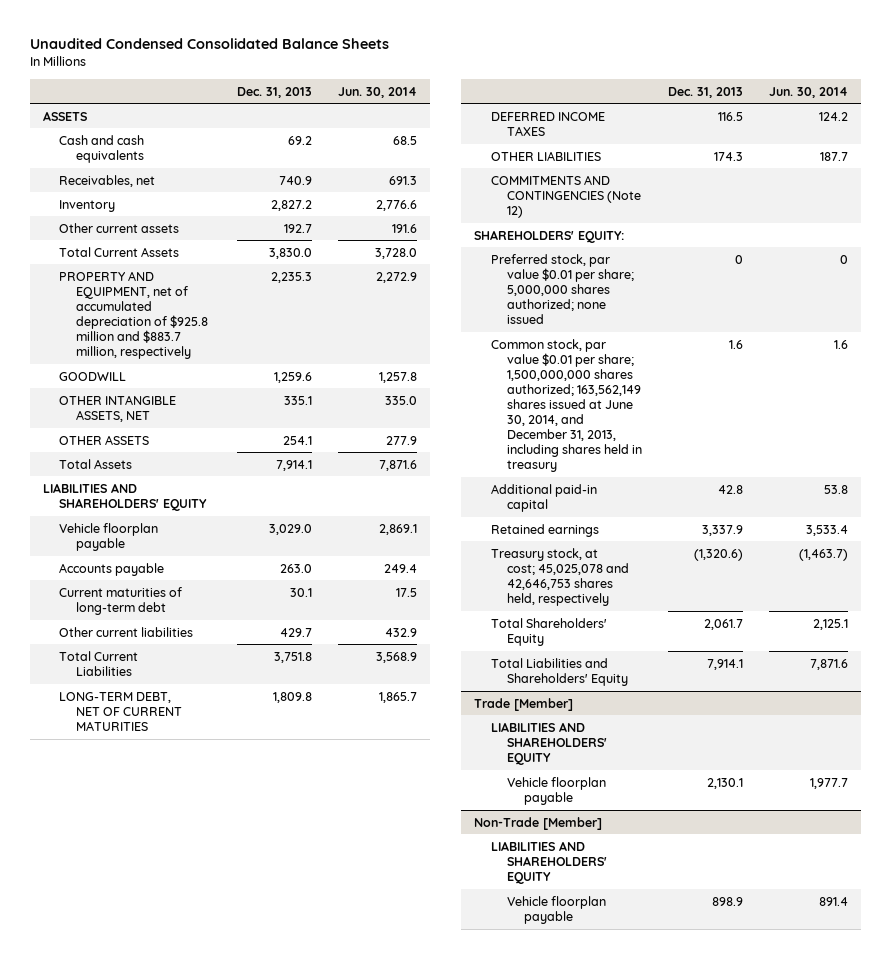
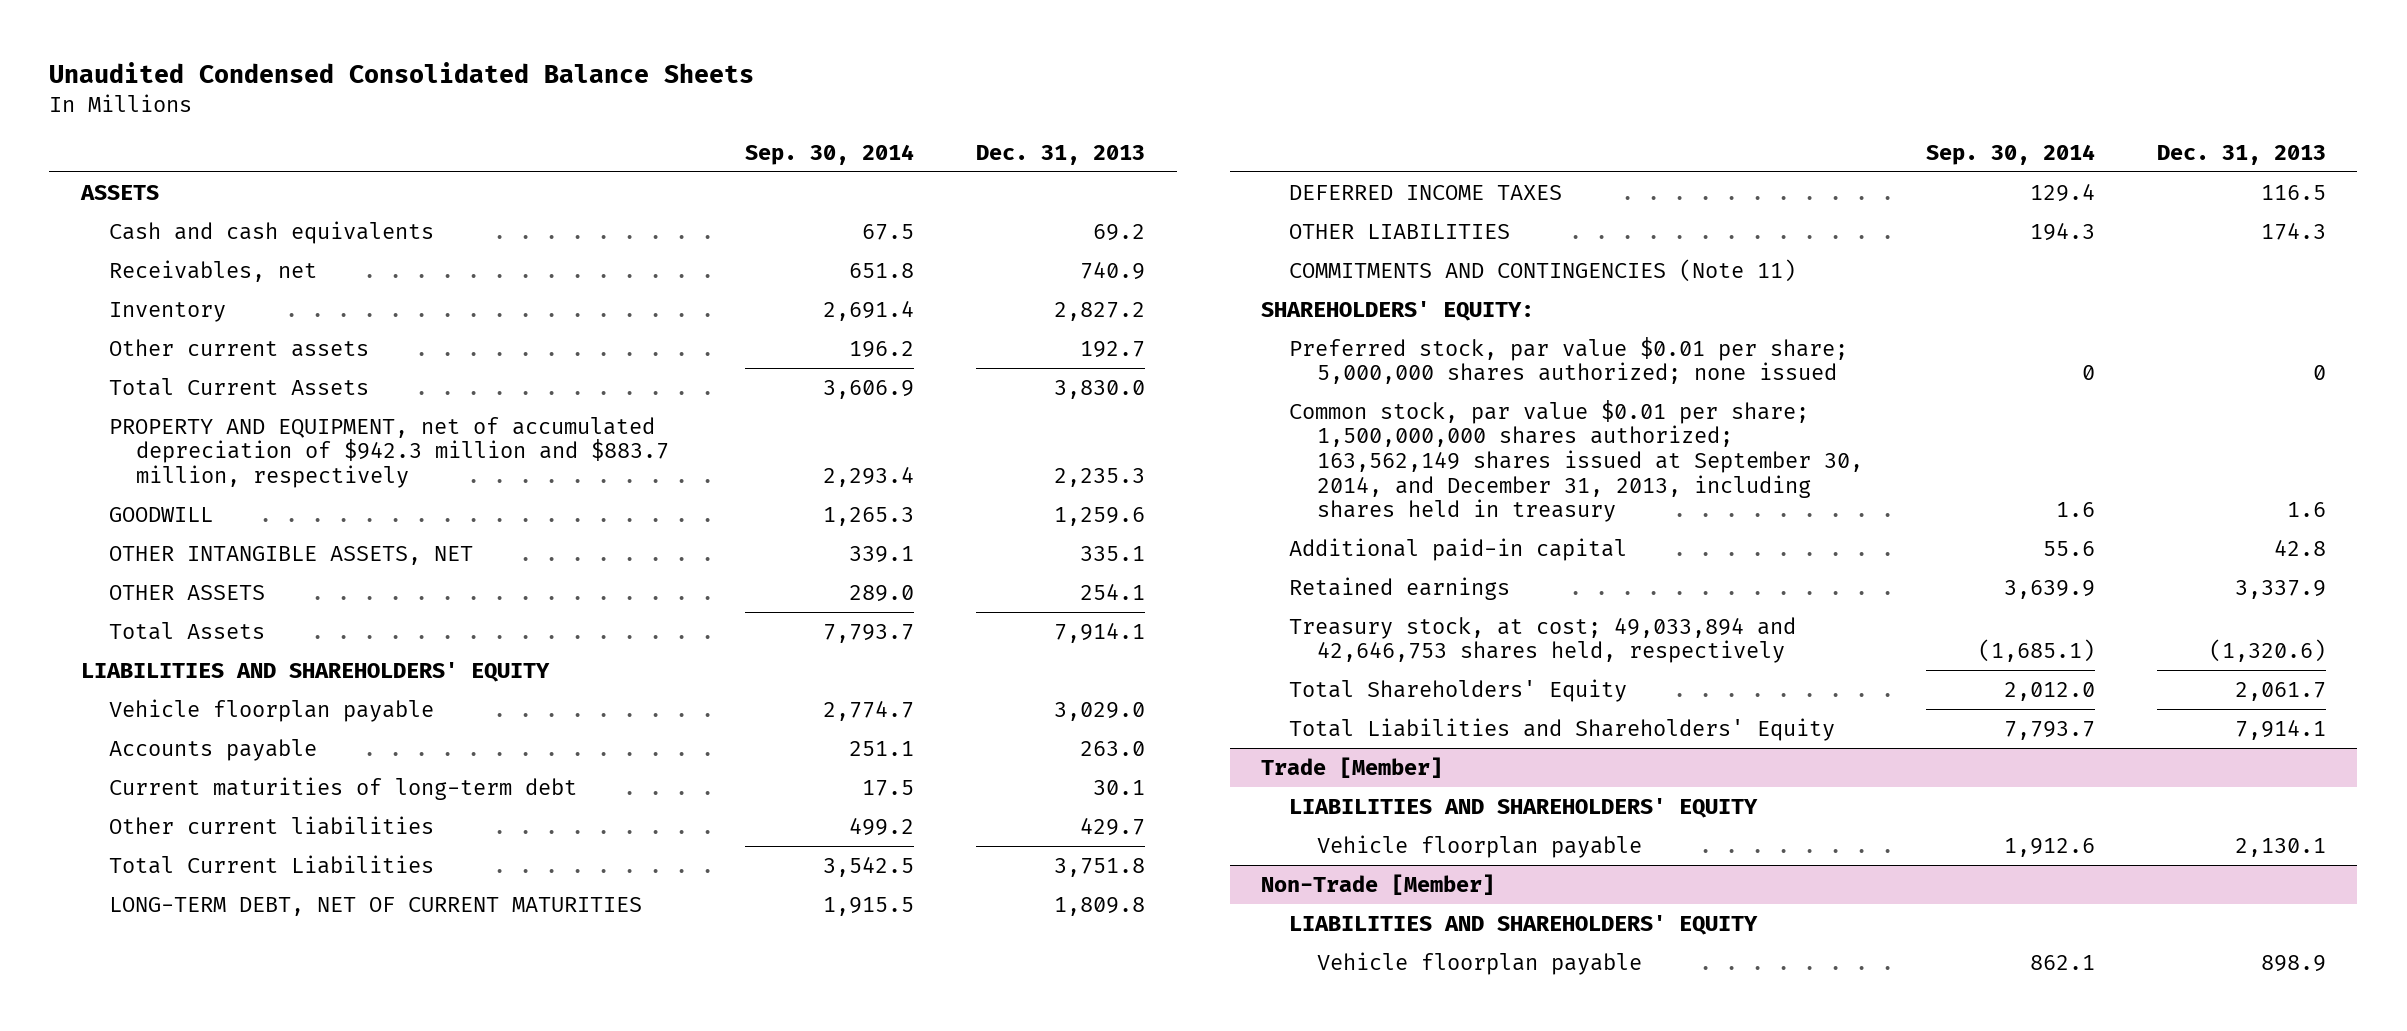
- | Dec. 31, 2013 | Jun. 30, 2014
+ | Sep. 30, 2014 | Dec. 31, 2013
- PROPERTY AND EQUIPMENT, net of accumulated depreciation of $925.8 million and $883.7 million, respectively | 2,235.3 | 2,272.9
+ PROPERTY AND EQUIPMENT, net of accumulated depreciation of $942.3 million and $883.7 million, respectively | 2,293.4 | 2,235.3
- COMMITMENTS AND CONTINGENCIES (Note 12)
+ COMMITMENTS AND CONTINGENCIES (Note 11)
- Common stock, par value $0.01 per share; 1,500,000,000 shares authorized; 163,562,149 shares issued at June 30, 2014, and December 31, 2013, including shares held in treasury | 1.6 | 1.6
+ Common stock, par value $0.01 per share; 1,500,000,000 shares authorized; 163,562,149 shares issued at September 30, 2014, and December 31, 2013, including shares held in treasury | 1.6 | 1.6
- Treasury stock, at cost; 45,025,078 and 42,646,753 shares held, respectively | (1,320.6) | (1,463.7)
+ Treasury stock, at cost; 49,033,894 and 42,646,753 shares held, respectively | (1,685.1) | (1,320.6)

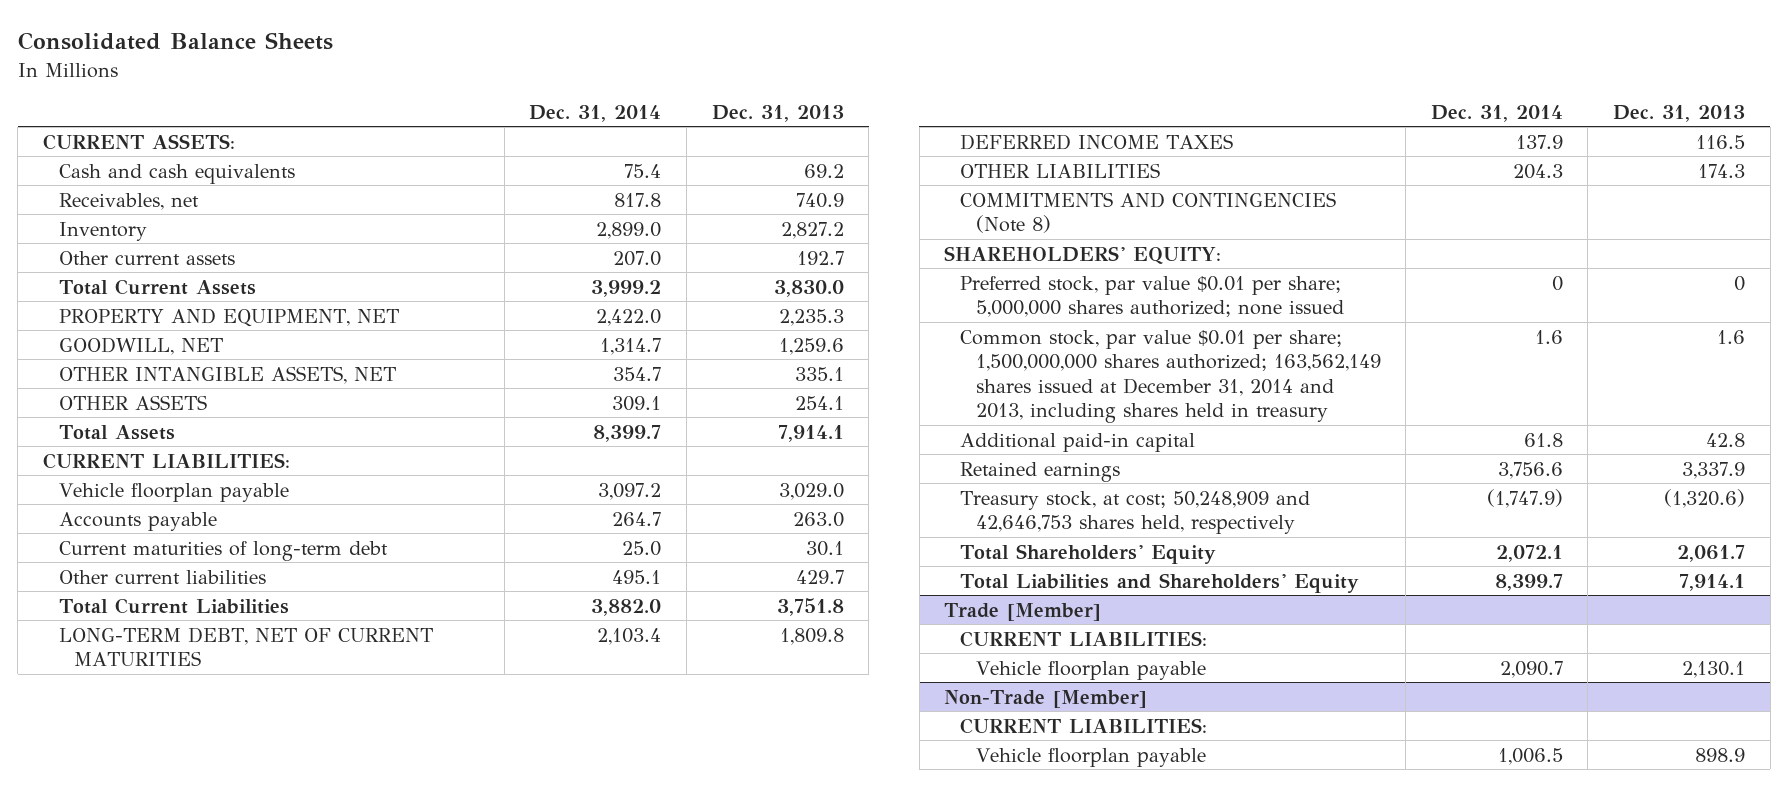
- Unaudited Condensed Consolidated Balance Sheets
+ Consolidated Balance Sheets
- | Sep. 30, 2014 | Dec. 31, 2013
+ | Dec. 31, 2014 | Dec. 31, 2013
- ASSETS
+ CURRENT ASSETS:
- PROPERTY AND EQUIPMENT, net of accumulated depreciation of $942.3 million and $883.7 million, respectively | 2,293.4 | 2,235.3
- GOODWILL | 1,265.3 | 1,259.6
+ PROPERTY AND EQUIPMENT, NET | 2,422.0 | 2,235.3
+ GOODWILL, NET | 1,314.7 | 1,259.6
- LIABILITIES AND SHAREHOLDERS' EQUITY
+ CURRENT LIABILITIES:
- COMMITMENTS AND CONTINGENCIES (Note 11)
+ COMMITMENTS AND CONTINGENCIES (Note 8)
- Common stock, par value $0.01 per share; 1,500,000,000 shares authorized; 163,562,149 shares issued at September 30, 2014, and December 31, 2013, including shares held in treasury | 1.6 | 1.6
+ Common stock, par value $0.01 per share; 1,500,000,000 shares authorized; 163,562,149 shares issued at December 31, 2014 and 2013, including shares held in treasury | 1.6 | 1.6
- Treasury stock, at cost; 49,033,894 and 42,646,753 shares held, respectively | (1,685.1) | (1,320.6)
+ Treasury stock, at cost; 50,248,909 and 42,646,753 shares held, respectively | (1,747.9) | (1,320.6)
@ Trade [Member]
- LIABILITIES AND SHAREHOLDERS' EQUITY
+ CURRENT LIABILITIES:
@ Non-Trade [Member]
- LIABILITIES AND SHAREHOLDERS' EQUITY
+ CURRENT LIABILITIES:

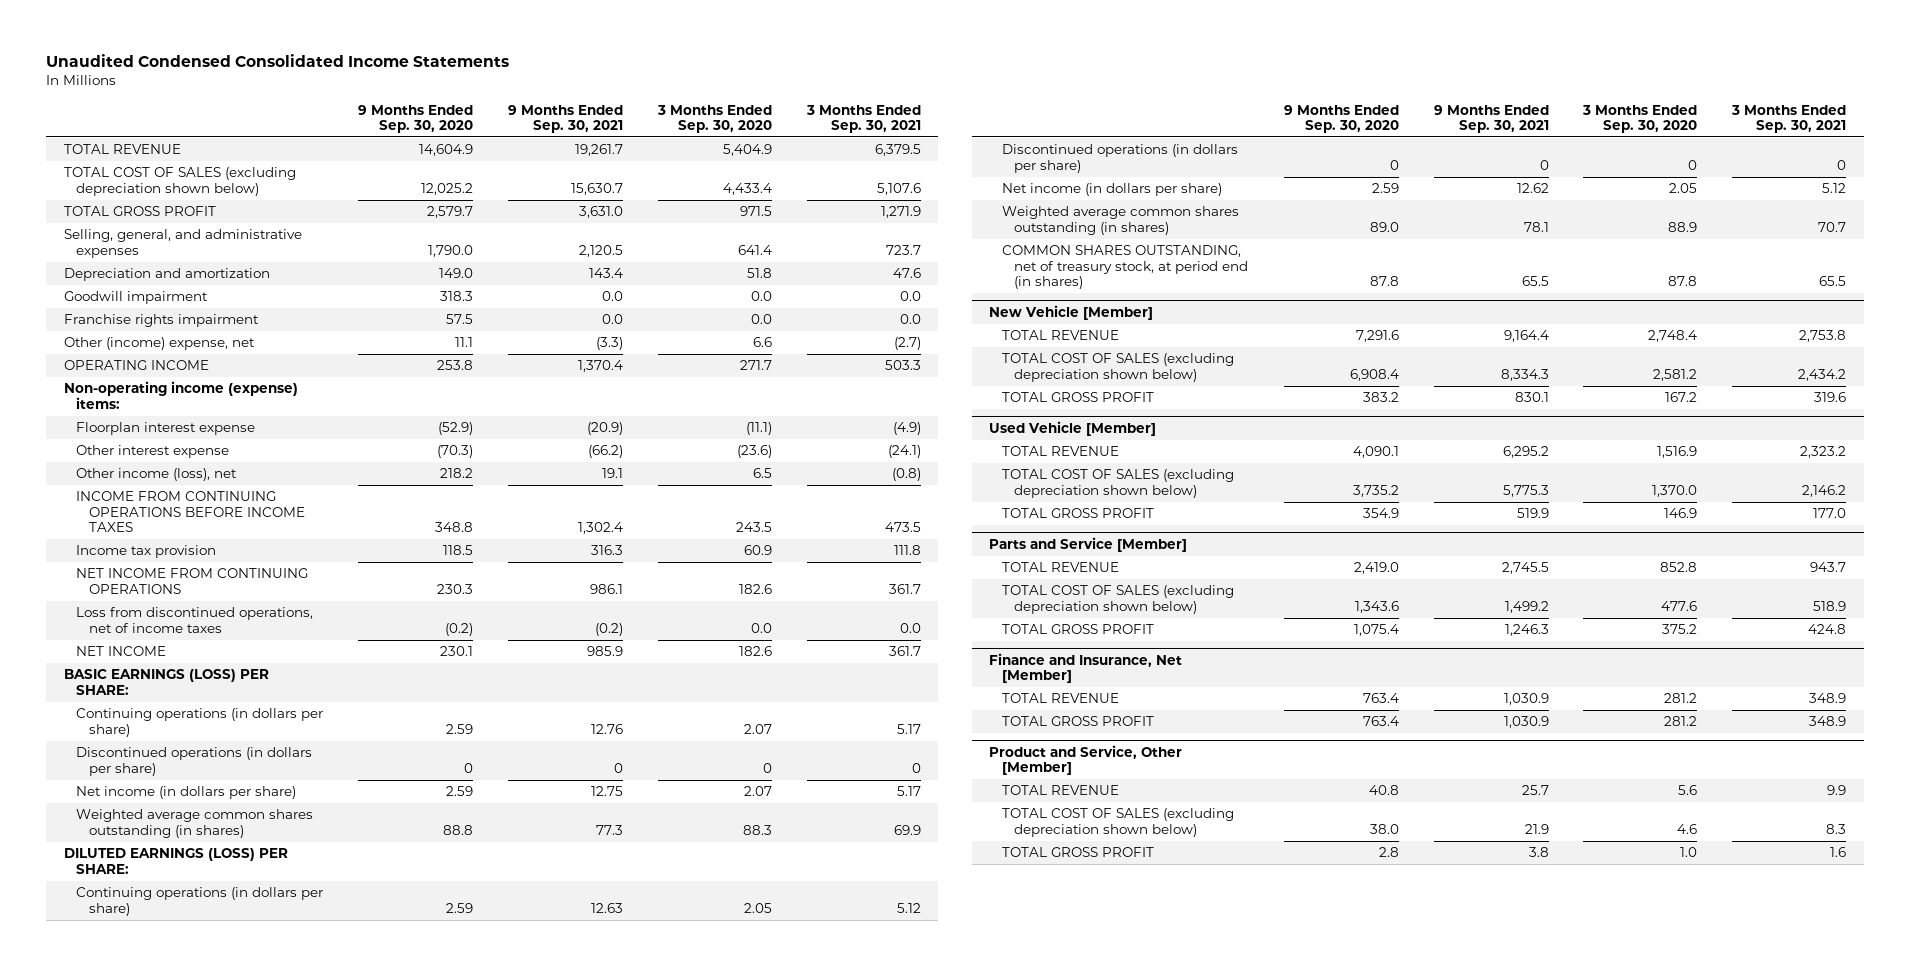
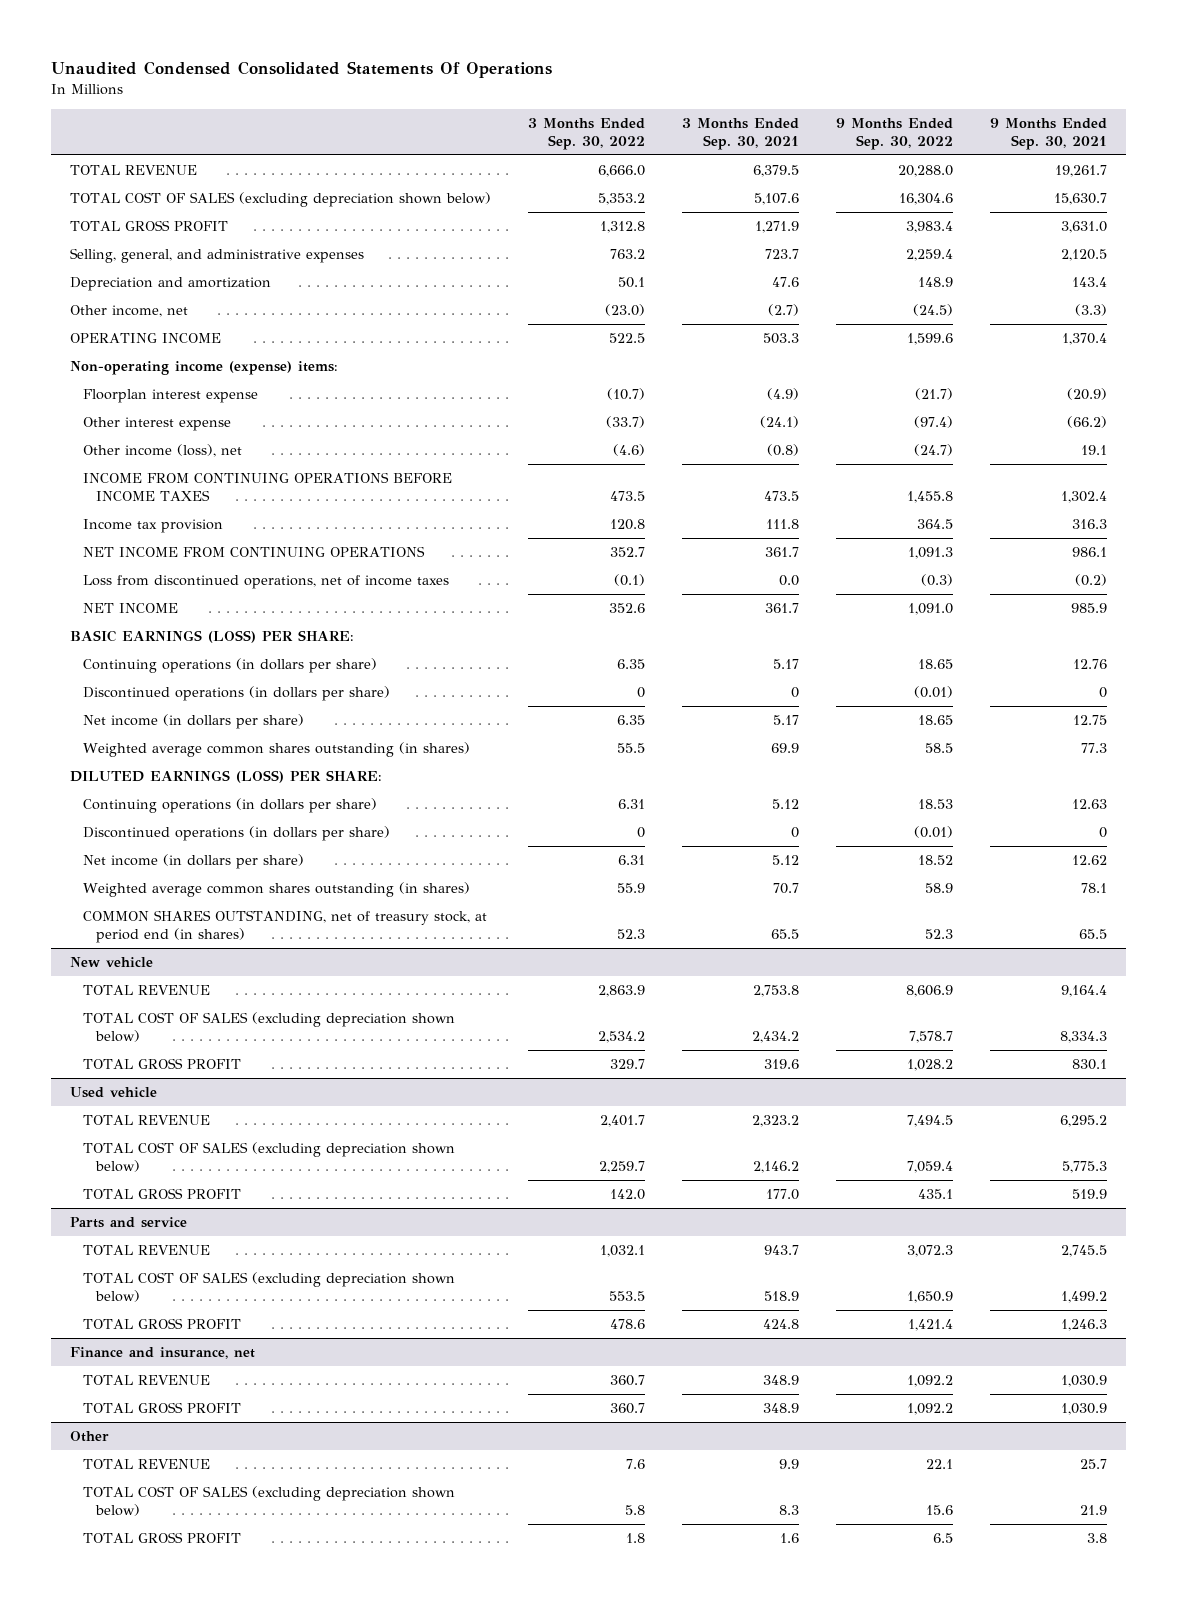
- Unaudited Condensed Consolidated Income Statements
+ Unaudited Condensed Consolidated Statements Of Operations
- | 9 Months Ended Sep. 30, 2020 | 9 Months Ended Sep. 30, 2021 | 3 Months Ended Sep. 30, 2020 | 3 Months Ended Sep. 30, 2021
+ | 3 Months Ended Sep. 30, 2022 | 3 Months Ended Sep. 30, 2021 | 9 Months Ended Sep. 30, 2022 | 9 Months Ended Sep. 30, 2021
- Goodwill impairment | 318.3 | 0.0 | 0.0 | 0.0
- Franchise rights impairment | 57.5 | 0.0 | 0.0 | 0.0
- Other (income) expense, net | 11.1 | (3.3) | 6.6 | (2.7)
+ Other income, net | (23.0) | (2.7) | (24.5) | (3.3)
- New Vehicle [Member]
+ New vehicle
- Used Vehicle [Member]
+ Used vehicle
- Parts and Service [Member]
+ Parts and service
- Finance and Insurance, Net [Member]
+ Finance and insurance, net
- Product and Service, Other [Member]
+ Other

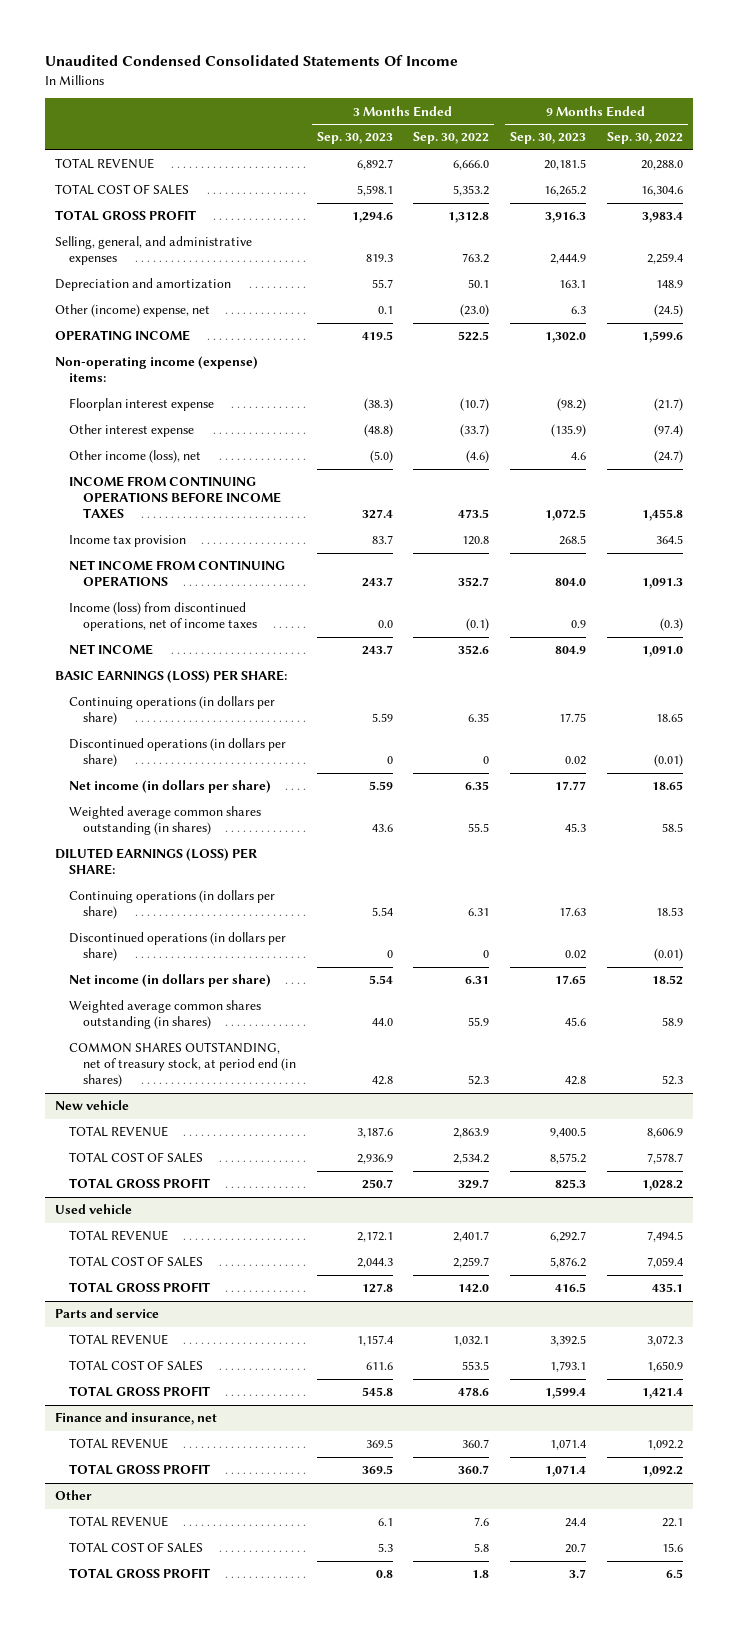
- Unaudited Condensed Consolidated Statements Of Operations
+ Unaudited Condensed Consolidated Statements Of Income
- | 3 Months Ended Sep. 30, 2022 | 3 Months Ended Sep. 30, 2021 | 9 Months Ended Sep. 30, 2022 | 9 Months Ended Sep. 30, 2021
+ | 3 Months Ended Sep. 30, 2023 | 3 Months Ended Sep. 30, 2022 | 9 Months Ended Sep. 30, 2023 | 9 Months Ended Sep. 30, 2022
- TOTAL COST OF SALES (excluding depreciation shown below) | 5,353.2 | 5,107.6 | 16,304.6 | 15,630.7
+ TOTAL COST OF SALES | 5,598.1 | 5,353.2 | 16,265.2 | 16,304.6
- Other income, net | (23.0) | (2.7) | (24.5) | (3.3)
+ Other (income) expense, net | 0.1 | (23.0) | 6.3 | (24.5)
- Loss from discontinued operations, net of income taxes | (0.1) | 0.0 | (0.3) | (0.2)
+ Income (loss) from discontinued operations, net of income taxes | 0.0 | (0.1) | 0.9 | (0.3)
@ New vehicle
- TOTAL COST OF SALES (excluding depreciation shown below) | 2,534.2 | 2,434.2 | 7,578.7 | 8,334.3
+ TOTAL COST OF SALES | 2,936.9 | 2,534.2 | 8,575.2 | 7,578.7
@ Used vehicle
- TOTAL COST OF SALES (excluding depreciation shown below) | 2,259.7 | 2,146.2 | 7,059.4 | 5,775.3
+ TOTAL COST OF SALES | 2,044.3 | 2,259.7 | 5,876.2 | 7,059.4
@ Parts and service
- TOTAL COST OF SALES (excluding depreciation shown below) | 553.5 | 518.9 | 1,650.9 | 1,499.2
+ TOTAL COST OF SALES | 611.6 | 553.5 | 1,793.1 | 1,650.9
@ Other
- TOTAL COST OF SALES (excluding depreciation shown below) | 5.8 | 8.3 | 15.6 | 21.9
+ TOTAL COST OF SALES | 5.3 | 5.8 | 20.7 | 15.6

